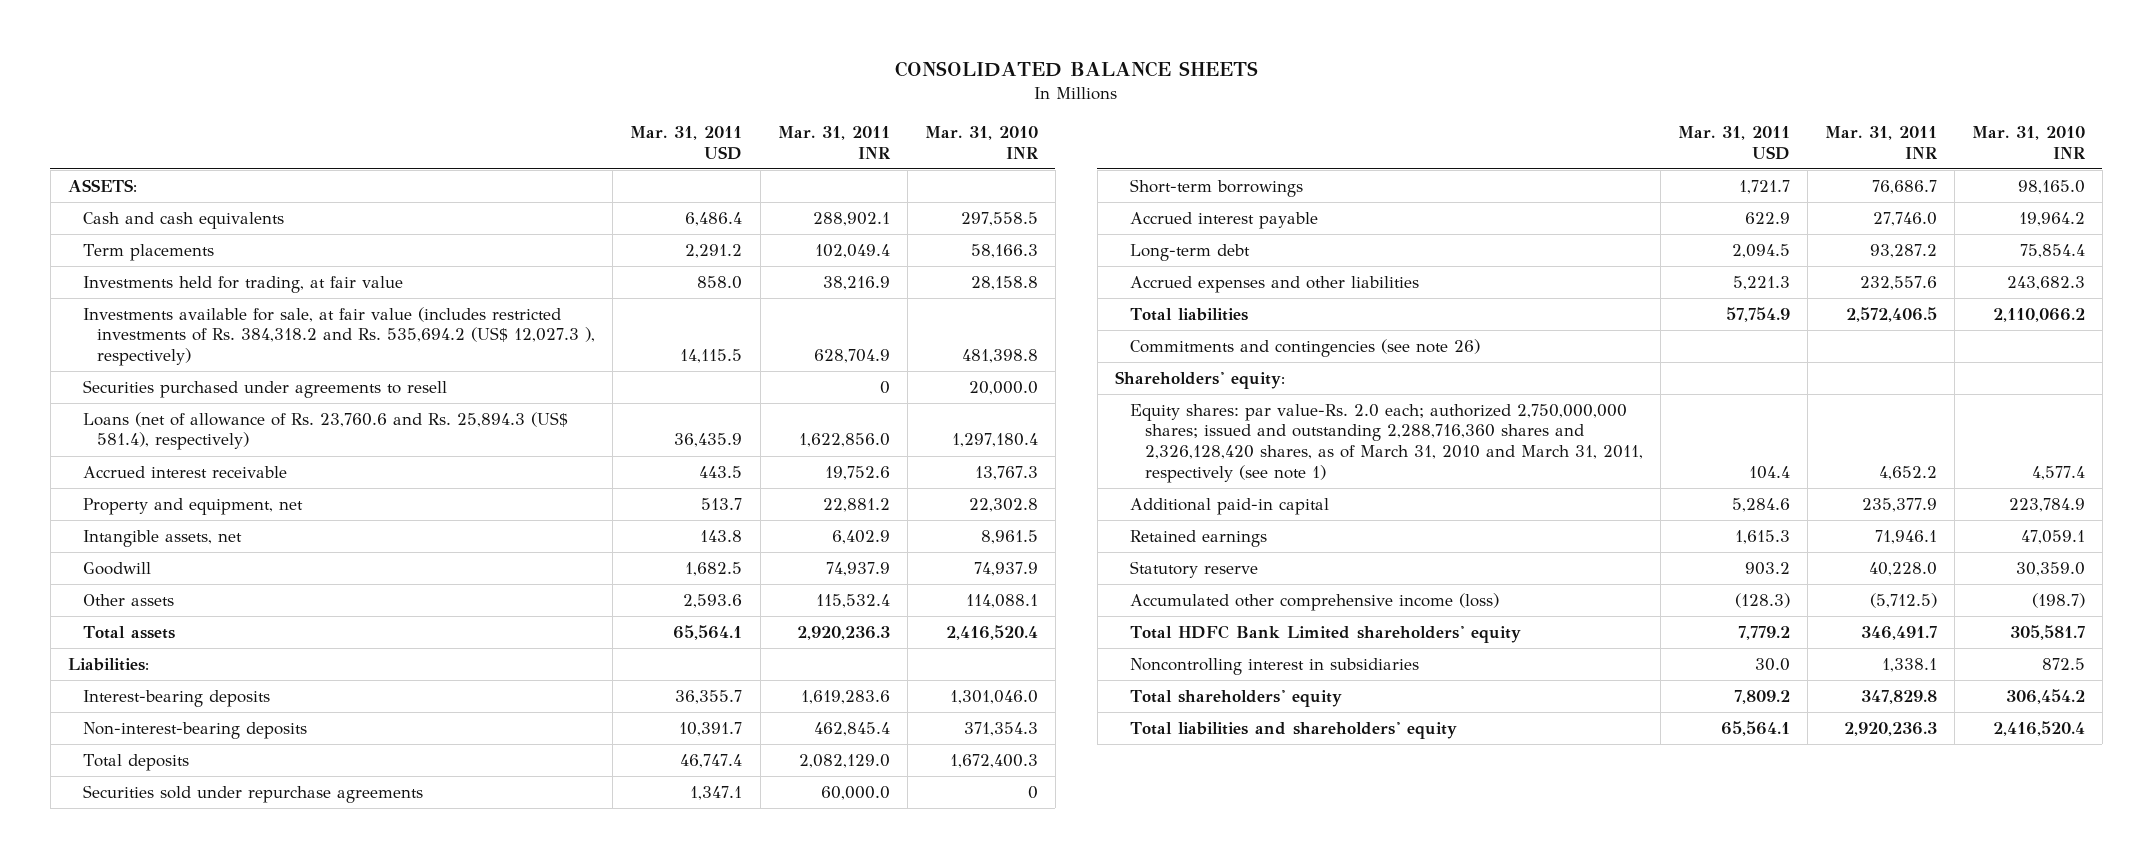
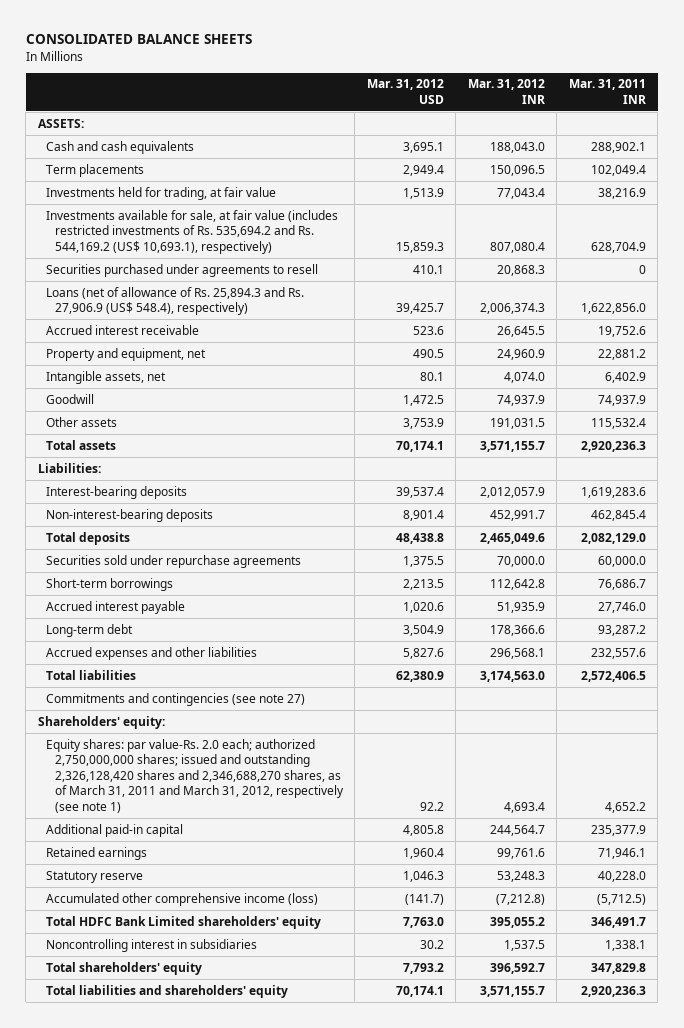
- | Mar. 31, 2011 USD | Mar. 31, 2011 INR | Mar. 31, 2010 INR
+ | Mar. 31, 2012 USD | Mar. 31, 2012 INR | Mar. 31, 2011 INR
- Investments available for sale, at fair value (includes restricted investments of Rs. 384,318.2 and Rs. 535,694.2 (US$ 12,027.3 ), respectively) | 14,115.5 | 628,704.9 | 481,398.8
+ Investments available for sale, at fair value (includes restricted investments of Rs. 535,694.2 and Rs. 544,169.2 (US$ 10,693.1), respectively) | 15,859.3 | 807,080.4 | 628,704.9
- Loans (net of allowance of Rs. 23,760.6 and Rs. 25,894.3 (US$ 581.4), respectively) | 36,435.9 | 1,622,856.0 | 1,297,180.4
+ Loans (net of allowance of Rs. 25,894.3 and Rs. 27,906.9 (US$ 548.4), respectively) | 39,425.7 | 2,006,374.3 | 1,622,856.0
- Commitments and contingencies (see note 26)
+ Commitments and contingencies (see note 27)
- Equity shares: par value-Rs. 2.0 each; authorized 2,750,000,000 shares; issued and outstanding 2,288,716,360 shares and 2,326,128,420 shares, as of March 31, 2010 and March 31, 2011, respectively (see note 1) | 104.4 | 4,652.2 | 4,577.4
+ Equity shares: par value-Rs. 2.0 each; authorized 2,750,000,000 shares; issued and outstanding 2,326,128,420 shares and 2,346,688,270 shares, as of March 31, 2011 and March 31, 2012, respectively (see note 1) | 92.2 | 4,693.4 | 4,652.2

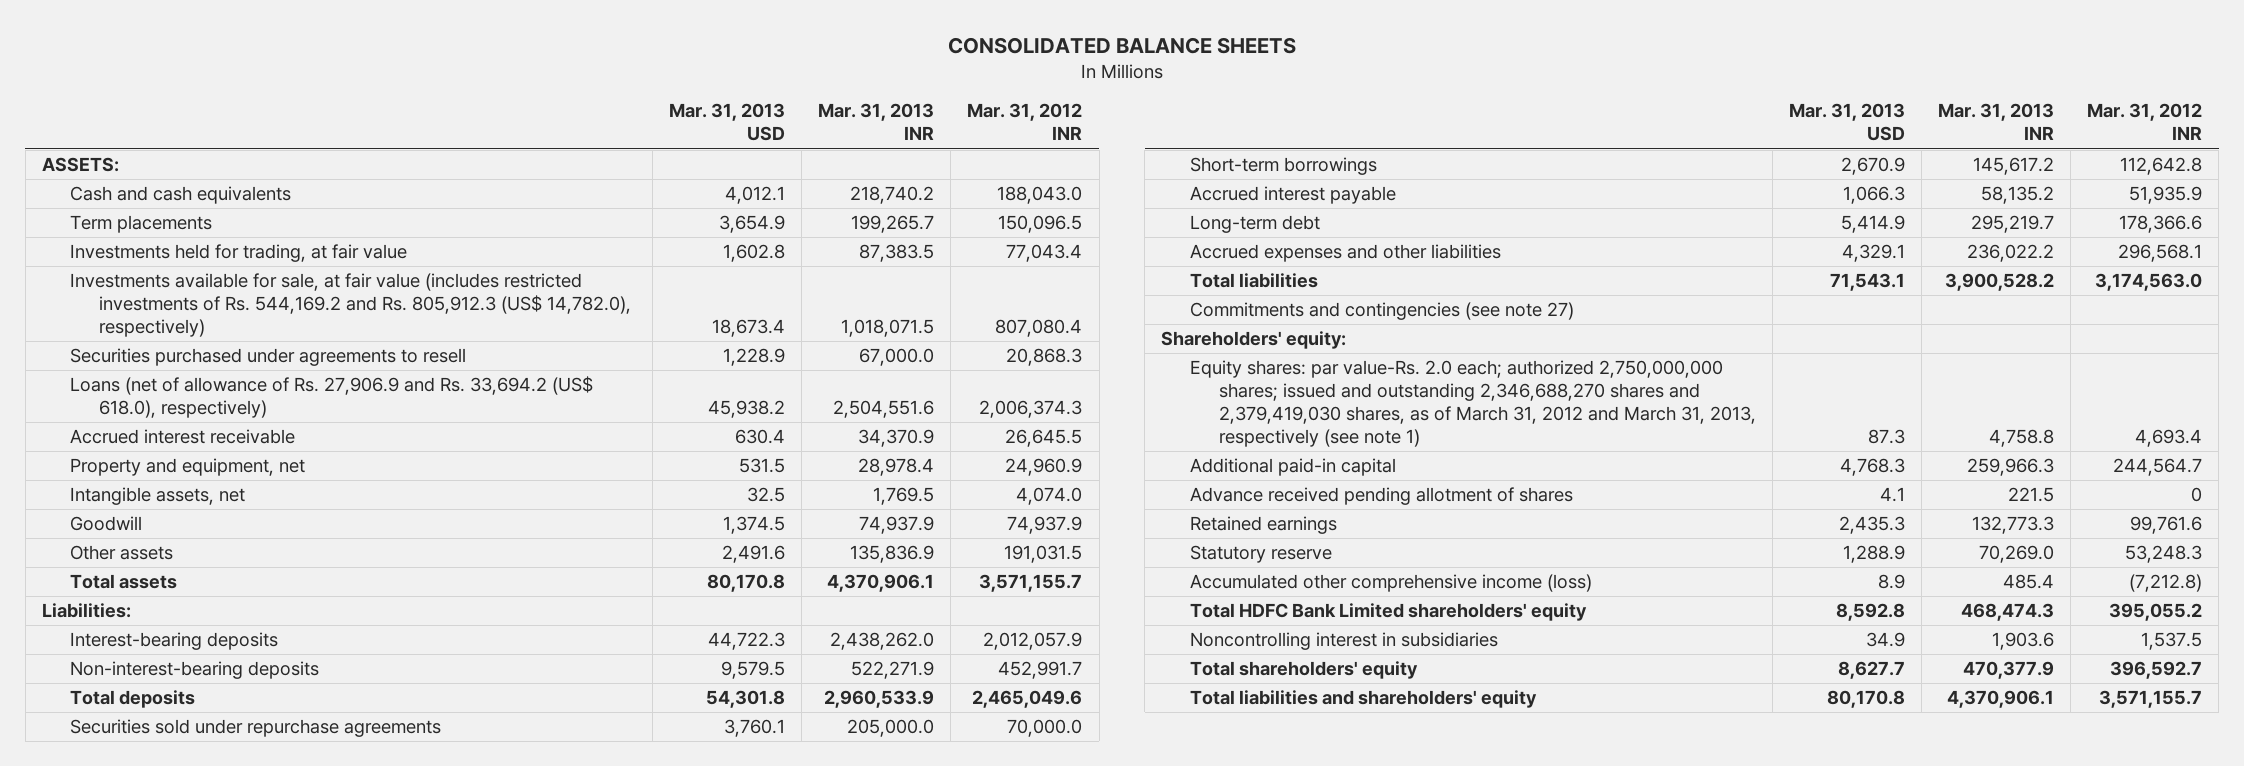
- | Mar. 31, 2012 USD | Mar. 31, 2012 INR | Mar. 31, 2011 INR
+ | Mar. 31, 2013 USD | Mar. 31, 2013 INR | Mar. 31, 2012 INR
- Investments available for sale, at fair value (includes restricted investments of Rs. 535,694.2 and Rs. 544,169.2 (US$ 10,693.1), respectively) | 15,859.3 | 807,080.4 | 628,704.9
+ Investments available for sale, at fair value (includes restricted investments of Rs. 544,169.2 and Rs. 805,912.3 (US$ 14,782.0), respectively) | 18,673.4 | 1,018,071.5 | 807,080.4
- Loans (net of allowance of Rs. 25,894.3 and Rs. 27,906.9 (US$ 548.4), respectively) | 39,425.7 | 2,006,374.3 | 1,622,856.0
+ Loans (net of allowance of Rs. 27,906.9 and Rs. 33,694.2 (US$ 618.0), respectively) | 45,938.2 | 2,504,551.6 | 2,006,374.3
- Equity shares: par value-Rs. 2.0 each; authorized 2,750,000,000 shares; issued and outstanding 2,326,128,420 shares and 2,346,688,270 shares, as of March 31, 2011 and March 31, 2012, respectively (see note 1) | 92.2 | 4,693.4 | 4,652.2
+ Equity shares: par value-Rs. 2.0 each; authorized 2,750,000,000 shares; issued and outstanding 2,346,688,270 shares and 2,379,419,030 shares, as of March 31, 2012 and March 31, 2013, respectively (see note 1) | 87.3 | 4,758.8 | 4,693.4
+ Advance received pending allotment of shares | 4.1 | 221.5 | 0

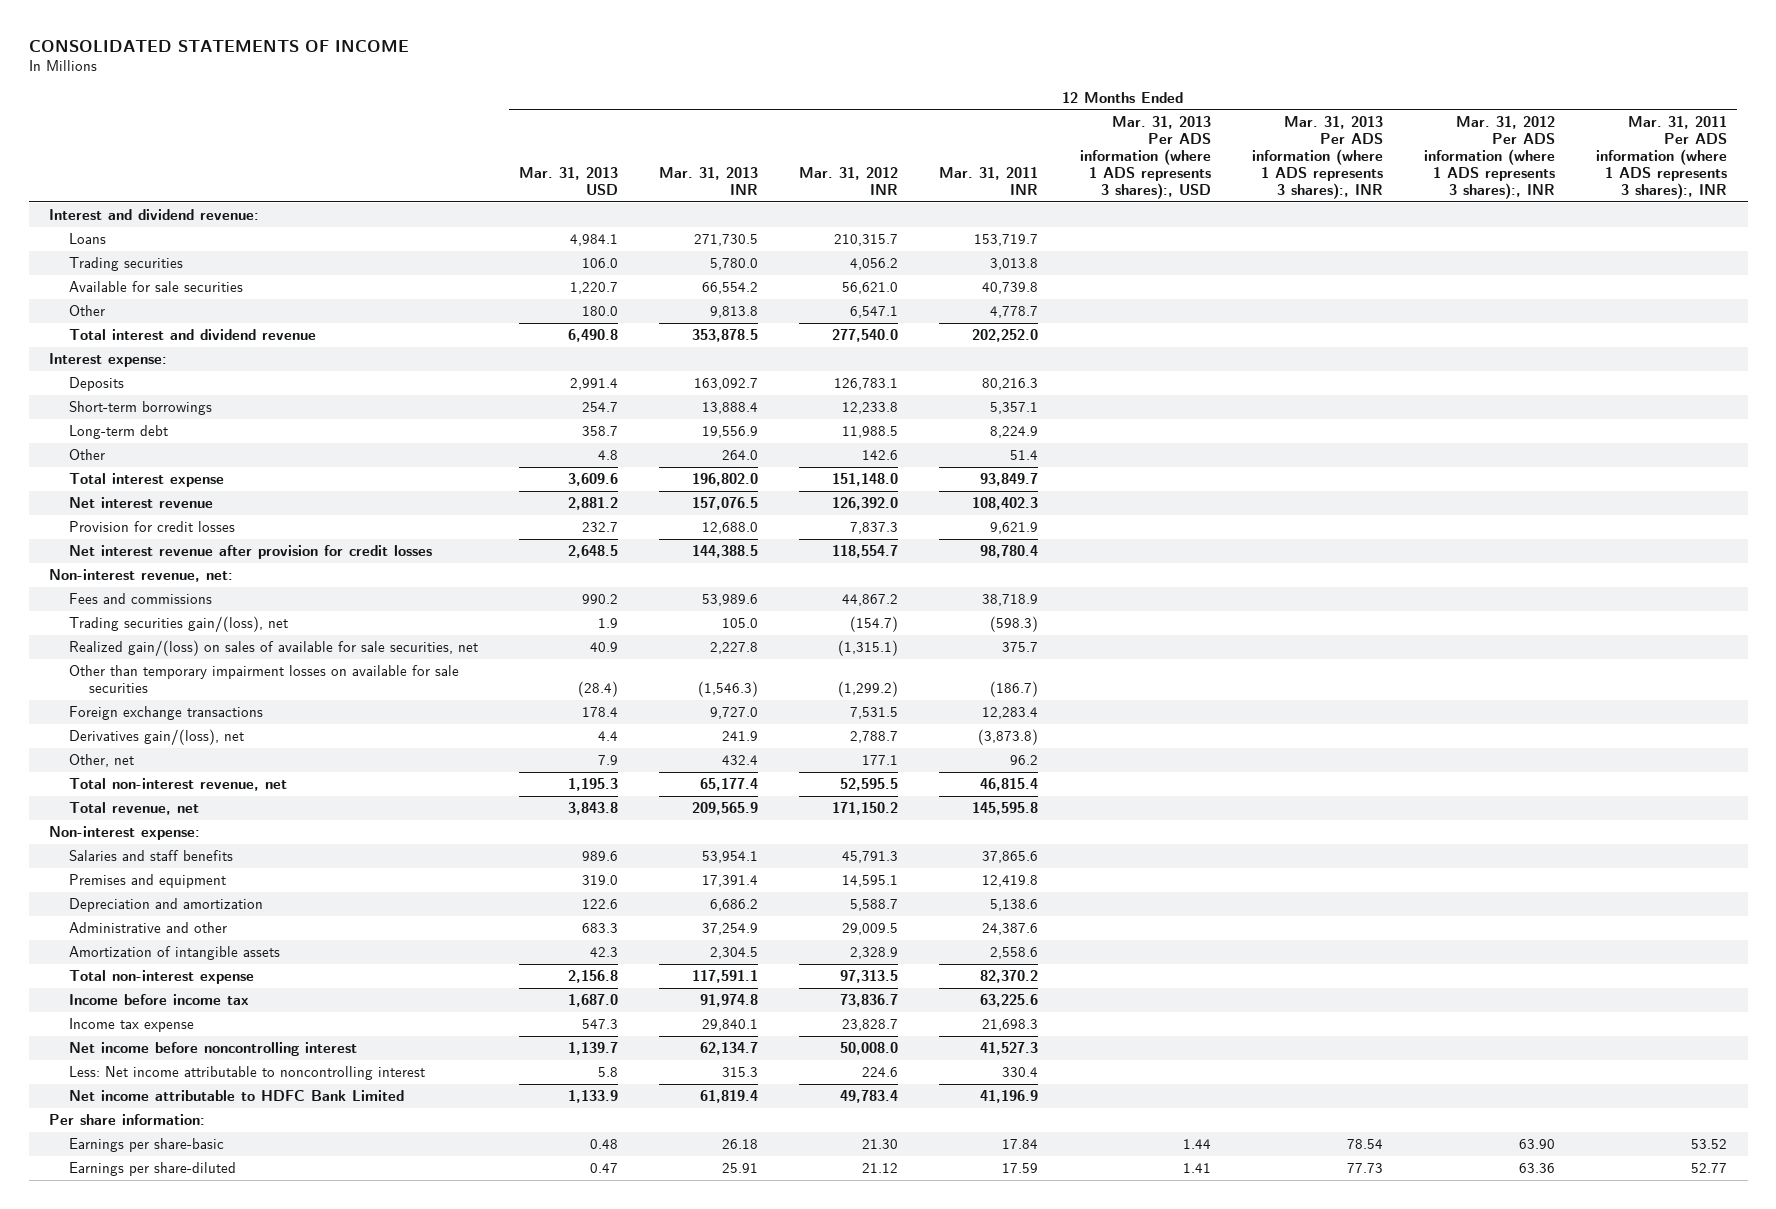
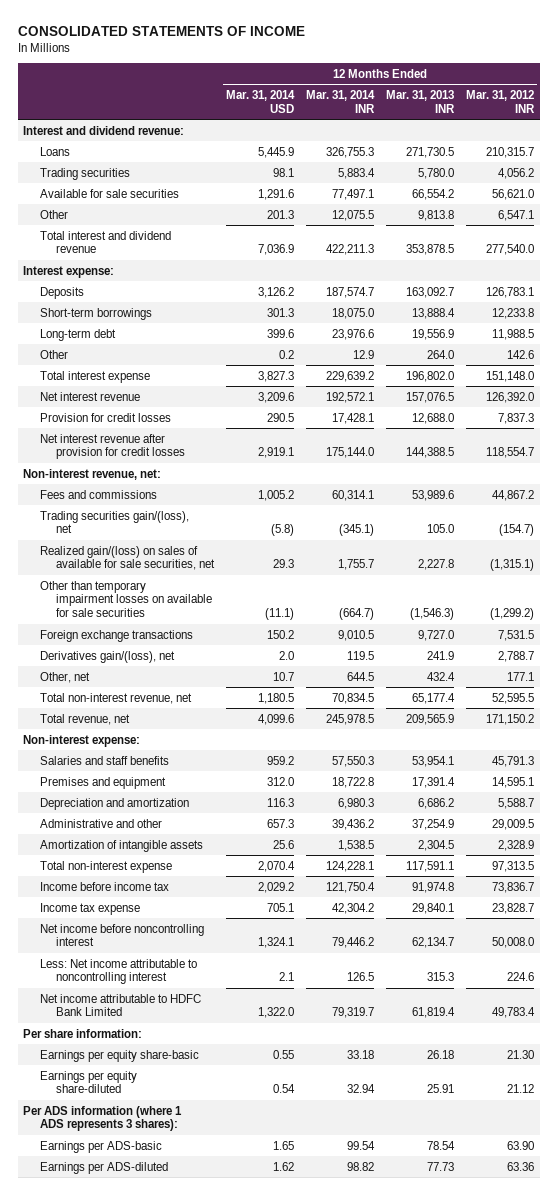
- | 12 Months Ended Mar. 31, 2013 USD | 12 Months Ended Mar. 31, 2013 INR | 12 Months Ended Mar. 31, 2012 INR | 12 Months Ended Mar. 31, 2011 INR | 12 Months Ended Mar. 31, 2013 Per ADS information (where 1 ADS represents 3 shares):, USD | 12 Months Ended Mar. 31, 2013 Per ADS information (where 1 ADS represents 3 shares):, INR | 12 Months Ended Mar. 31, 2012 Per ADS information (where 1 ADS represents 3 shares):, INR | 12 Months Ended Mar. 31, 2011 Per ADS information (where 1 ADS represents 3 shares):, INR
+ | 12 Months Ended Mar. 31, 2014 USD | 12 Months Ended Mar. 31, 2014 INR | 12 Months Ended Mar. 31, 2013 INR | 12 Months Ended Mar. 31, 2012 INR
- Earnings per share-basic | 0.48 | 26.18 | 21.30 | 17.84 | 1.44 | 78.54 | 63.90 | 53.52
- Earnings per share-diluted | 0.47 | 25.91 | 21.12 | 17.59 | 1.41 | 77.73 | 63.36 | 52.77
+ Earnings per equity share-basic | 0.55 | 33.18 | 26.18 | 21.30
+ Earnings per equity share-diluted | 0.54 | 32.94 | 25.91 | 21.12
+ Per ADS information (where 1 ADS represents 3 shares):
+ Earnings per ADS-basic | 1.65 | 99.54 | 78.54 | 63.90
+ Earnings per ADS-diluted | 1.62 | 98.82 | 77.73 | 63.36

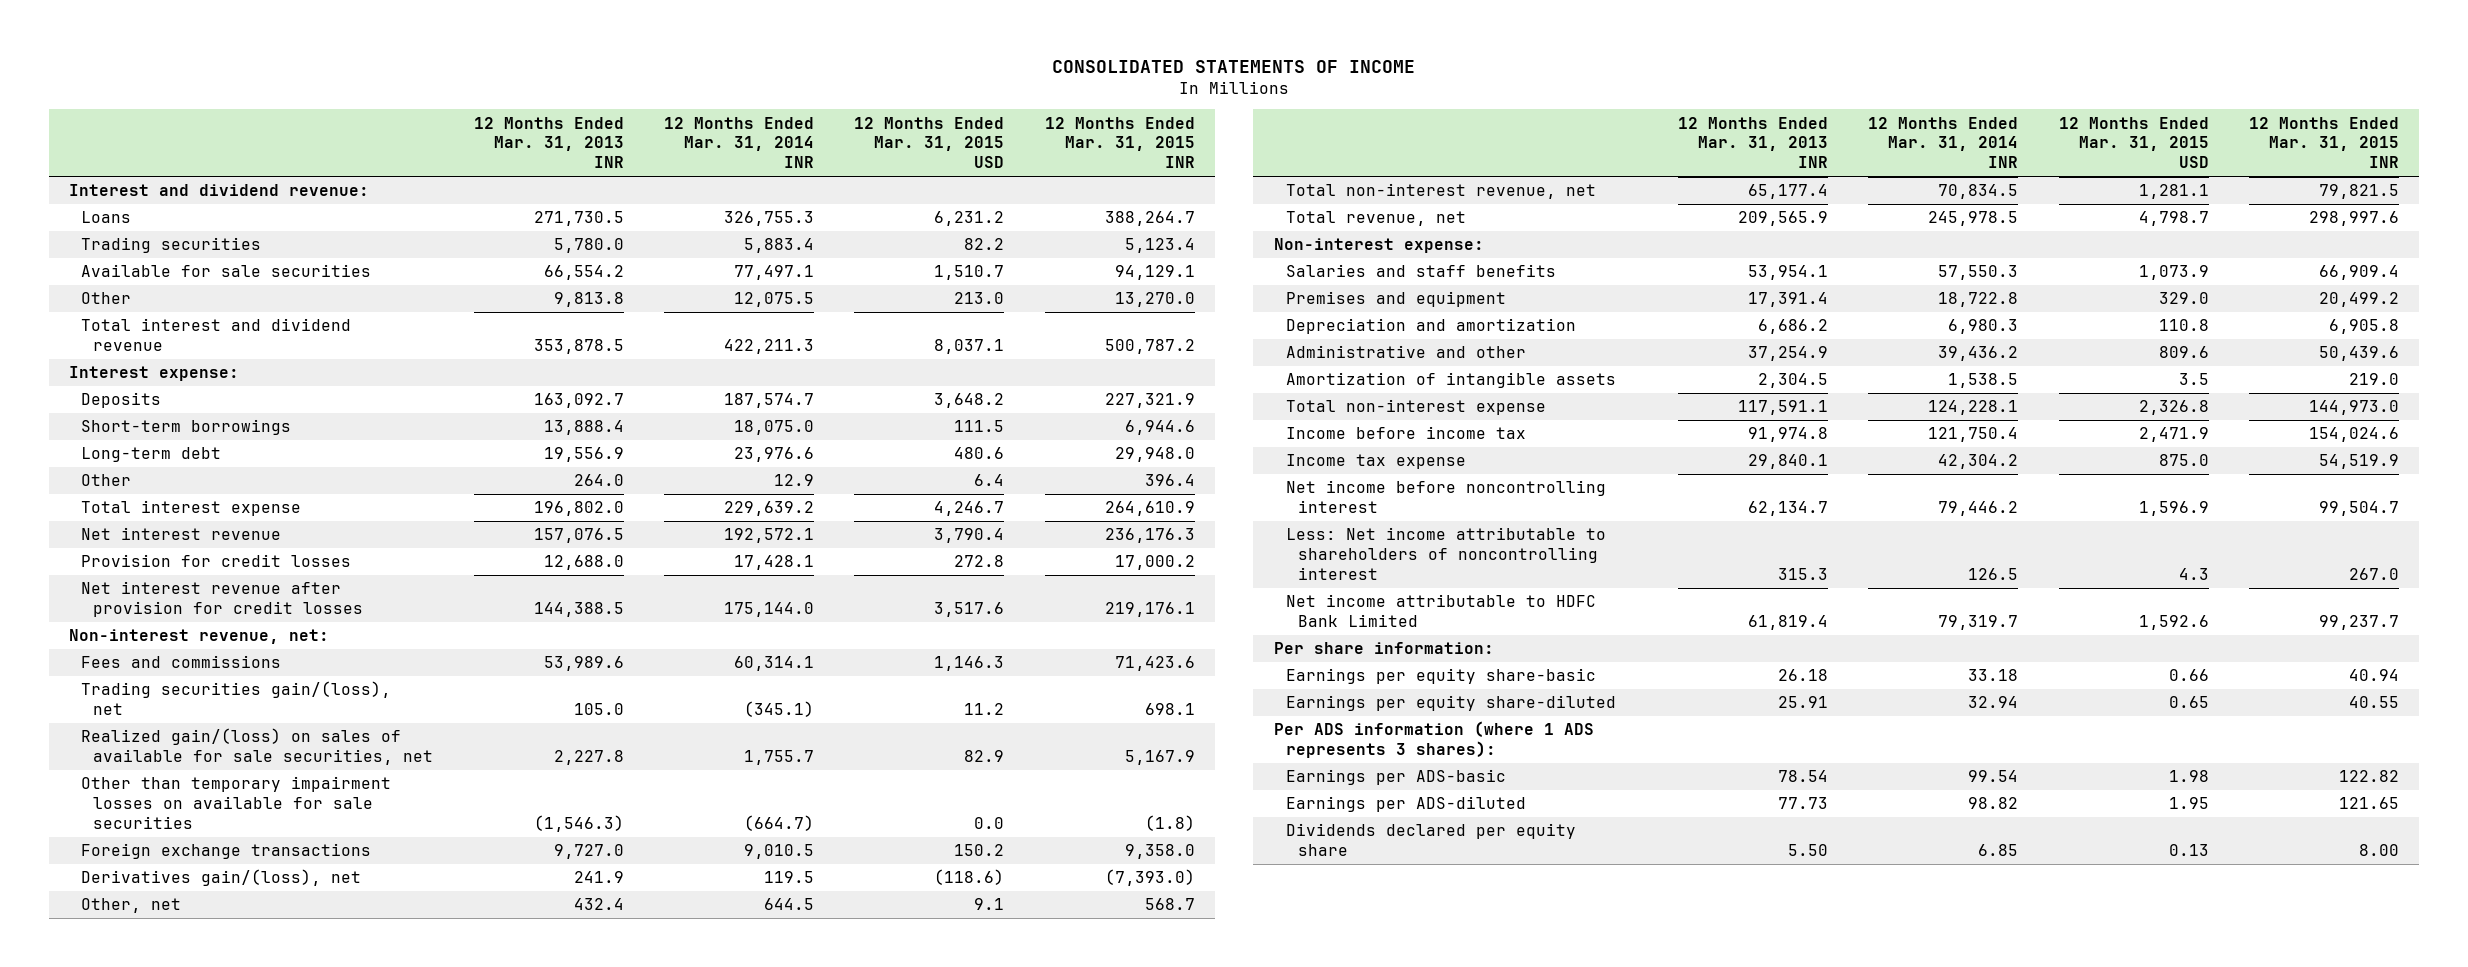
- | 12 Months Ended Mar. 31, 2014 USD | 12 Months Ended Mar. 31, 2014 INR | 12 Months Ended Mar. 31, 2013 INR | 12 Months Ended Mar. 31, 2012 INR
+ | 12 Months Ended Mar. 31, 2013 INR | 12 Months Ended Mar. 31, 2014 INR | 12 Months Ended Mar. 31, 2015 USD | 12 Months Ended Mar. 31, 2015 INR
- Less: Net income attributable to noncontrolling interest | 2.1 | 126.5 | 315.3 | 224.6
+ Less: Net income attributable to shareholders of noncontrolling interest | 315.3 | 126.5 | 4.3 | 267.0
+ Dividends declared per equity share | 5.50 | 6.85 | 0.13 | 8.00

